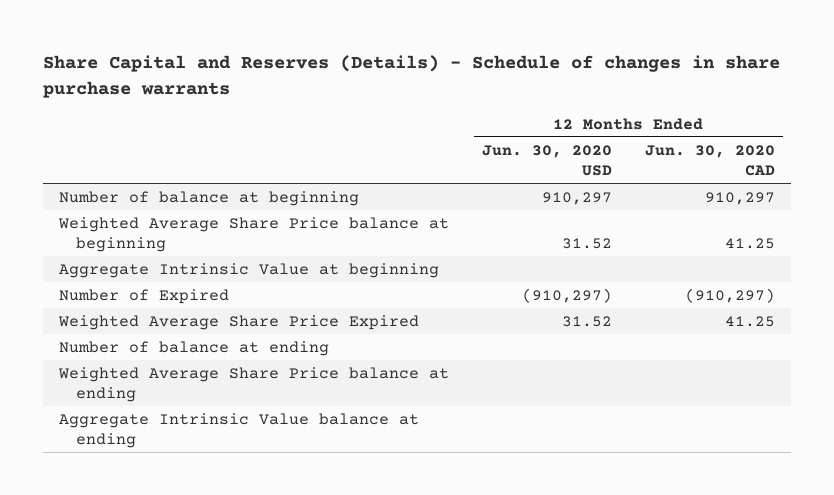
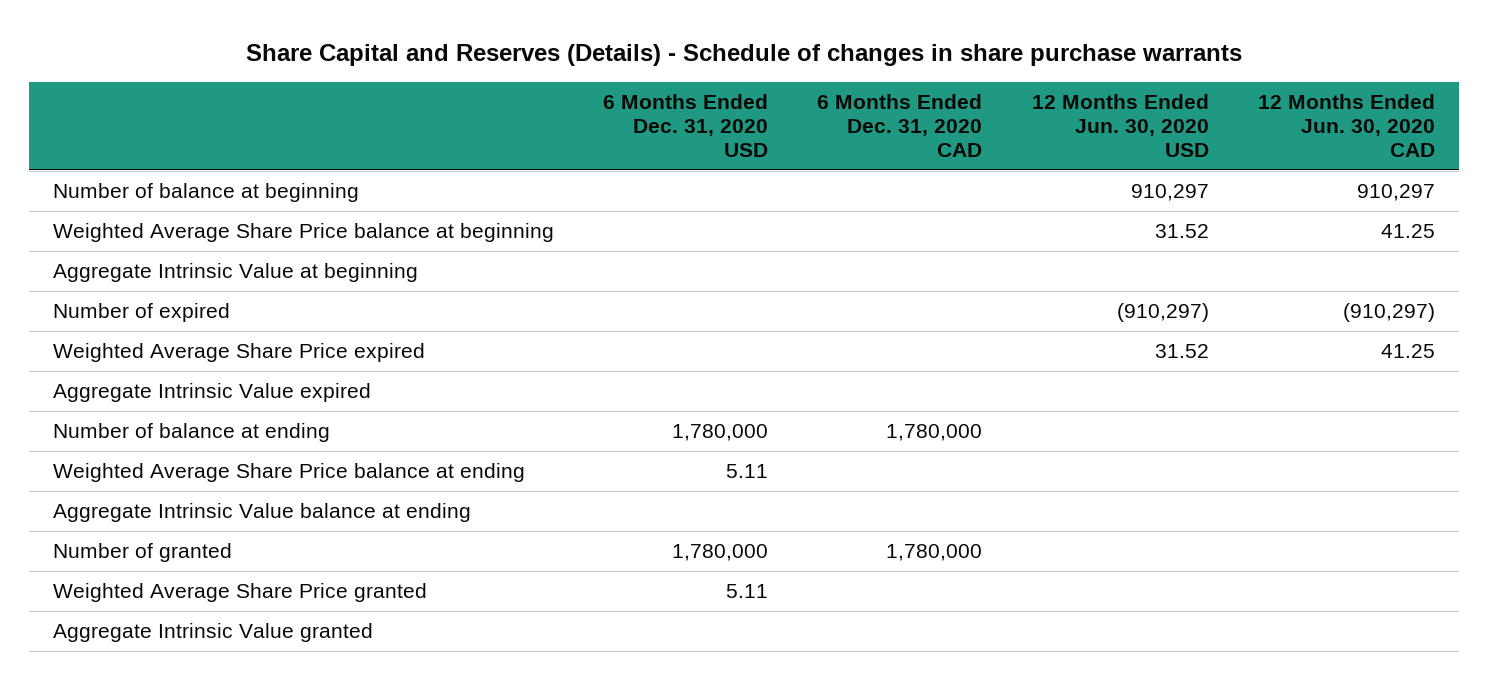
- | 12 Months Ended Jun. 30, 2020 USD | 12 Months Ended Jun. 30, 2020 CAD
+ | 6 Months Ended Dec. 31, 2020 USD | 6 Months Ended Dec. 31, 2020 CAD | 12 Months Ended Jun. 30, 2020 USD | 12 Months Ended Jun. 30, 2020 CAD
- Number of Expired | (910,297) | (910,297)
- Weighted Average Share Price Expired | 31.52 | 41.25
+ Number of expired | | | (910,297) | (910,297)
+ Weighted Average Share Price expired | | | 31.52 | 41.25
+ Aggregate Intrinsic Value expired
+ Number of granted | 1,780,000 | 1,780,000 | |
+ Weighted Average Share Price granted | 5.11 | | |
+ Aggregate Intrinsic Value granted

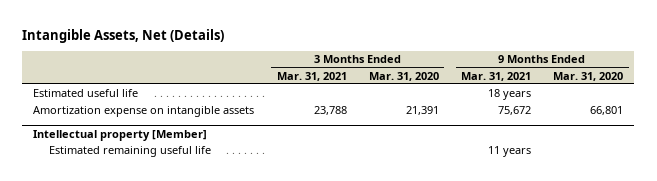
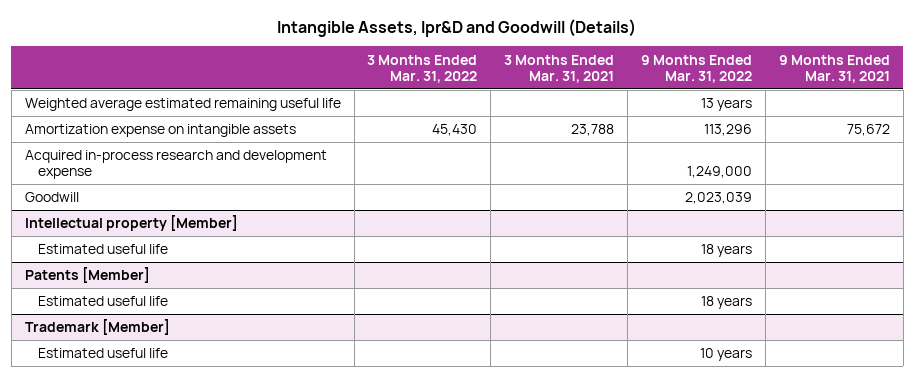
- Intangible Assets, Net (Details)
+ Intangible Assets, Ipr&D and Goodwill (Details)
- | 3 Months Ended Mar. 31, 2021 | 3 Months Ended Mar. 31, 2020 | 9 Months Ended Mar. 31, 2021 | 9 Months Ended Mar. 31, 2020
+ | 3 Months Ended Mar. 31, 2022 | 3 Months Ended Mar. 31, 2021 | 9 Months Ended Mar. 31, 2022 | 9 Months Ended Mar. 31, 2021
- Estimated useful life | | | 18 years |
+ Weighted average estimated remaining useful life | | | 13 years |
+ Acquired in-process research and development expense | | | 1,249,000 |
+ Goodwill | | | 2,023,039 |
@ Intellectual property [Member]
- Estimated remaining useful life | | | 11 years |
+ Estimated useful life | | | 18 years |
+ Patents [Member]
+ Estimated useful life | | | 18 years |
+ Trademark [Member]
+ Estimated useful life | | | 10 years |

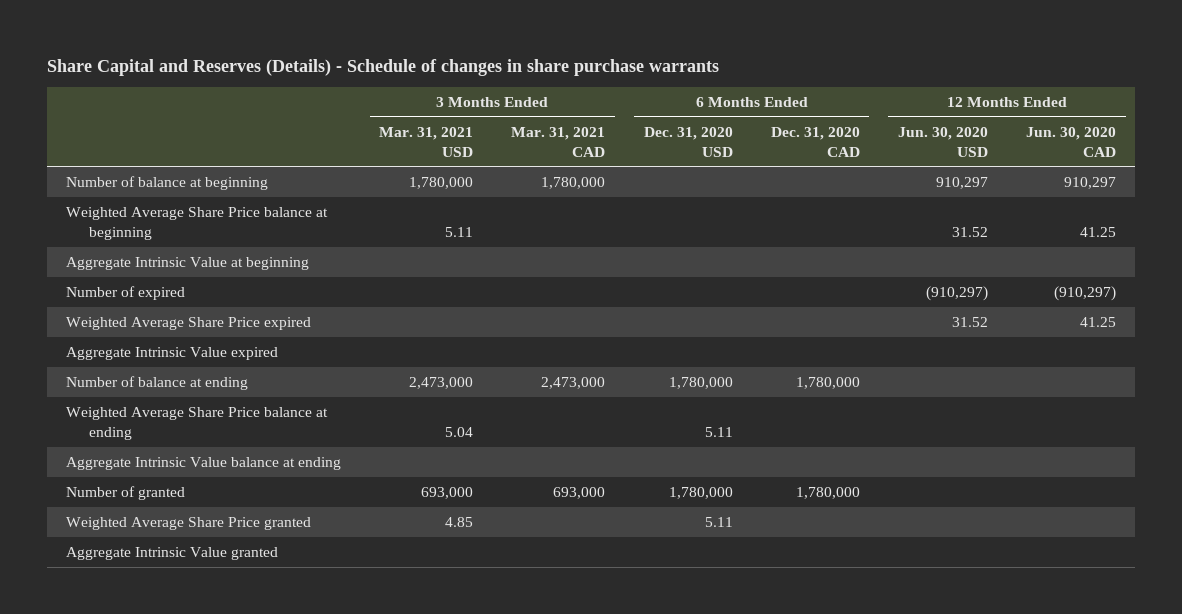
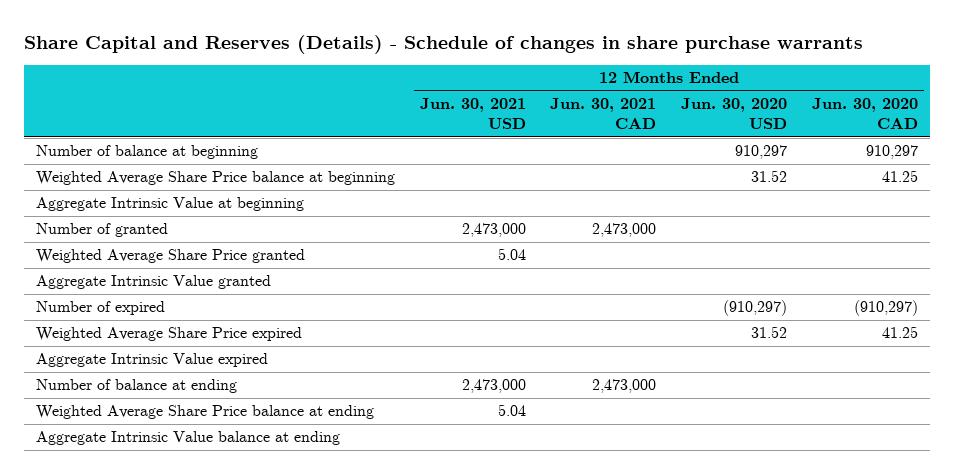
- | 3 Months Ended Mar. 31, 2021 USD | 3 Months Ended Mar. 31, 2021 CAD | 6 Months Ended Dec. 31, 2020 USD | 6 Months Ended Dec. 31, 2020 CAD | 12 Months Ended Jun. 30, 2020 USD | 12 Months Ended Jun. 30, 2020 CAD
+ | 12 Months Ended Jun. 30, 2021 USD | 12 Months Ended Jun. 30, 2021 CAD | 12 Months Ended Jun. 30, 2020 USD | 12 Months Ended Jun. 30, 2020 CAD
moved up: Number of granted | 2,473,000 | 2,473,000 | |
moved up: Weighted Average Share Price granted | 5.04 | | |
moved up: Aggregate Intrinsic Value granted

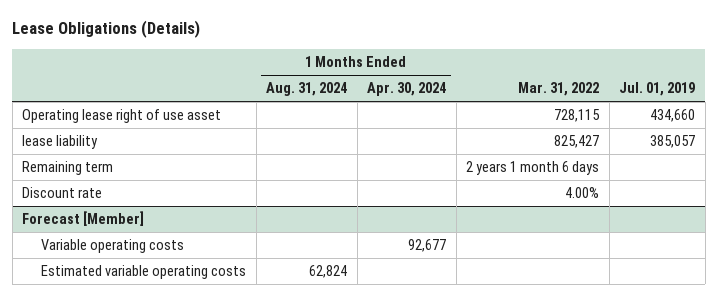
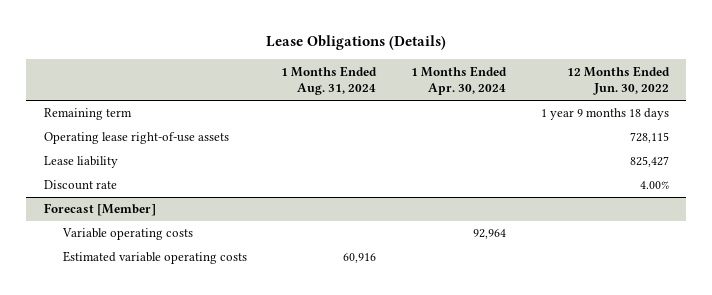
- | 1 Months Ended Aug. 31, 2024 | 1 Months Ended Apr. 30, 2024 | Mar. 31, 2022 | Jul. 01, 2019
+ | 1 Months Ended Aug. 31, 2024 | 1 Months Ended Apr. 30, 2024 | 12 Months Ended Jun. 30, 2022
- Operating lease right of use asset | | | 728,115 | 434,660
- lease liability | | | 825,427 | 385,057
+ Operating lease right-of-use assets | | | 728,115
+ Lease liability | | | 825,427
@ Forecast [Member]
- Variable operating costs | | 92,677 | |
- Estimated variable operating costs | 62,824 | | |
+ Variable operating costs | | 92,964 |
+ Estimated variable operating costs | 60,916 | |

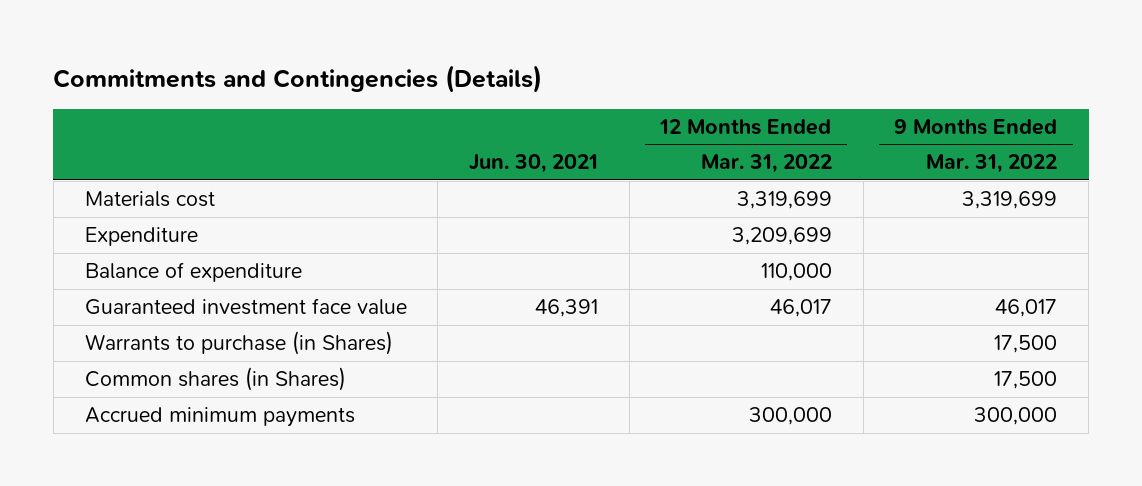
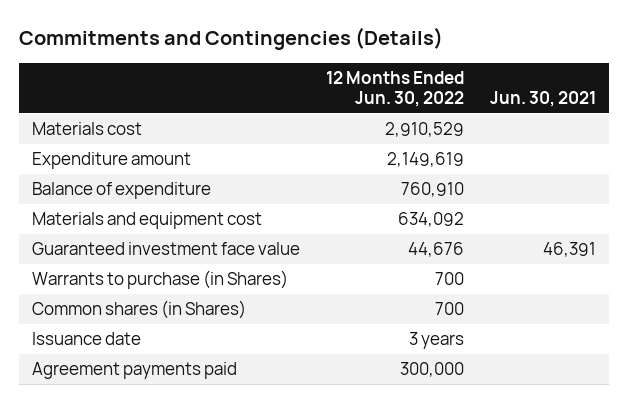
- | Jun. 30, 2021 | 12 Months Ended Mar. 31, 2022 | 9 Months Ended Mar. 31, 2022
+ | 12 Months Ended Jun. 30, 2022 | Jun. 30, 2021
- Expenditure | | 3,209,699 |
+ Expenditure amount | 2,149,619 |
+ Materials and equipment cost | 634,092 |
- Accrued minimum payments | | 300,000 | 300,000
+ Issuance date | 3 years |
+ Agreement payments paid | 300,000 |

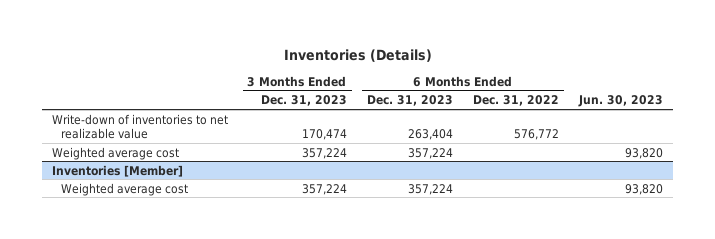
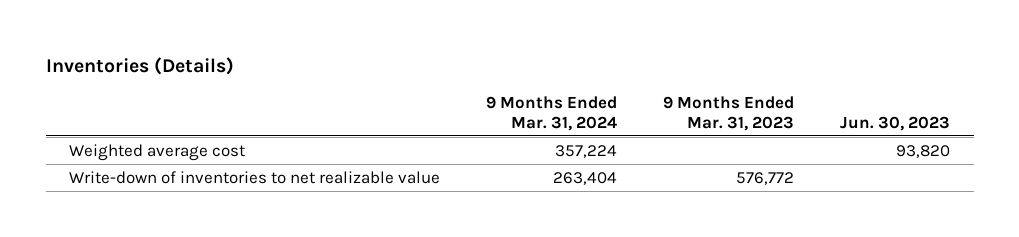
- | 3 Months Ended Dec. 31, 2023 | 6 Months Ended Dec. 31, 2023 | 6 Months Ended Dec. 31, 2022 | Jun. 30, 2023
+ | 9 Months Ended Mar. 31, 2024 | 9 Months Ended Mar. 31, 2023 | Jun. 30, 2023
- Inventories [Member]
- Weighted average cost | 357,224 | 357,224 | | 93,820
moved down: Write-down of inventories to net realizable value | 263,404 | 576,772 |

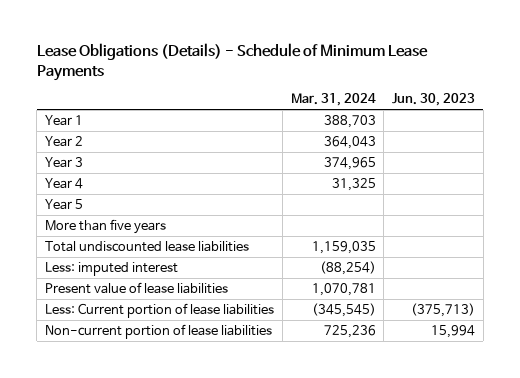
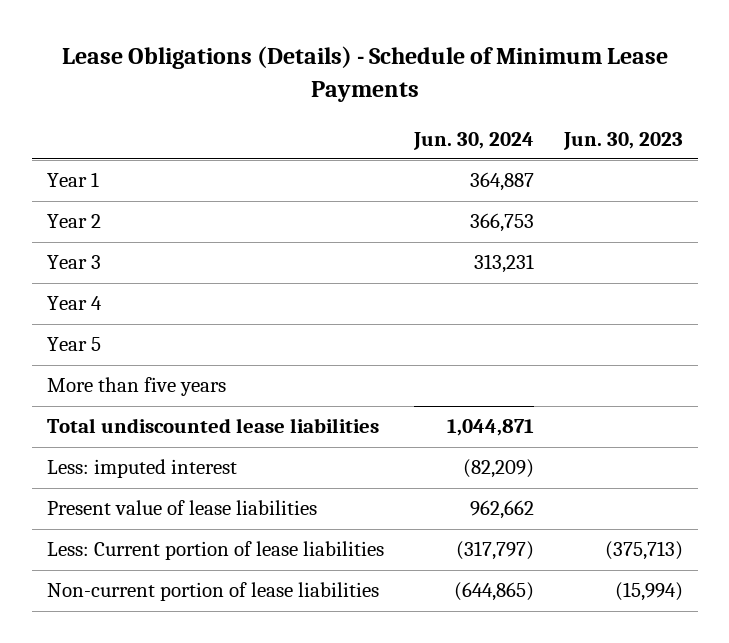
- | Mar. 31, 2024 | Jun. 30, 2023
+ | Jun. 30, 2024 | Jun. 30, 2023
- Non-current portion of lease liabilities | 725,236 | 15,994
+ Non-current portion of lease liabilities | (644,865) | (15,994)

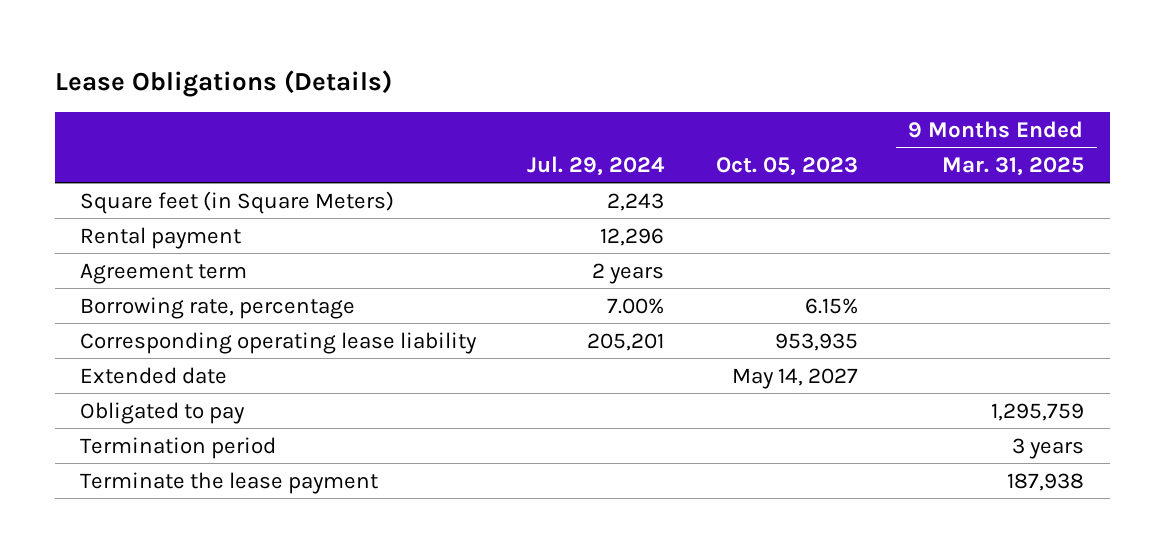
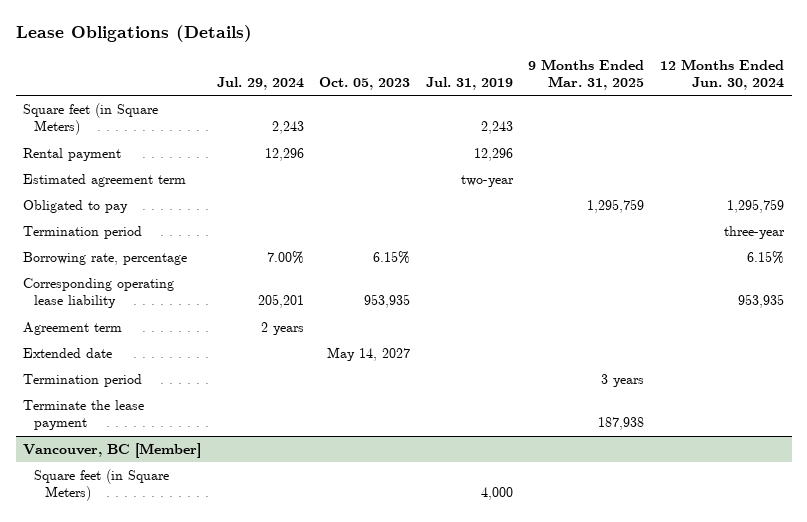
- | Jul. 29, 2024 | Oct. 05, 2023 | 9 Months Ended Mar. 31, 2025
+ | Jul. 29, 2024 | Oct. 05, 2023 | Jul. 31, 2019 | 9 Months Ended Mar. 31, 2025 | 12 Months Ended Jun. 30, 2024
+ Estimated agreement term | | | two-year | |
moved up: Obligated to pay | | | | 1,295,759 | 1,295,759
+ Termination period | | | | | three-year
moved down: Agreement term | 2 years | | | |
+ Vancouver, BC [Member]
+ Square feet (in Square Meters) | | | 4,000 | |

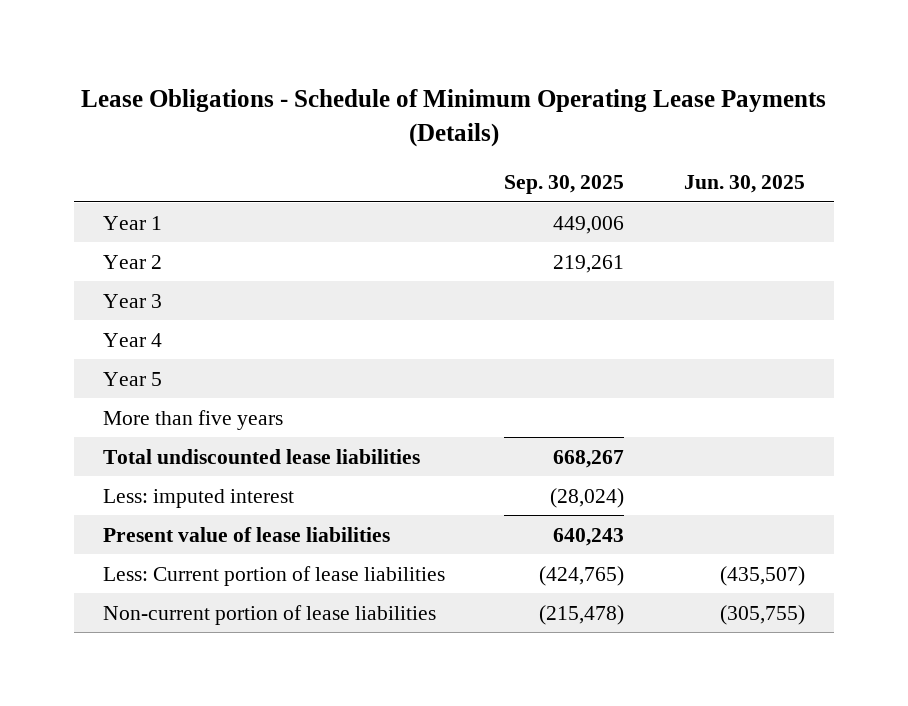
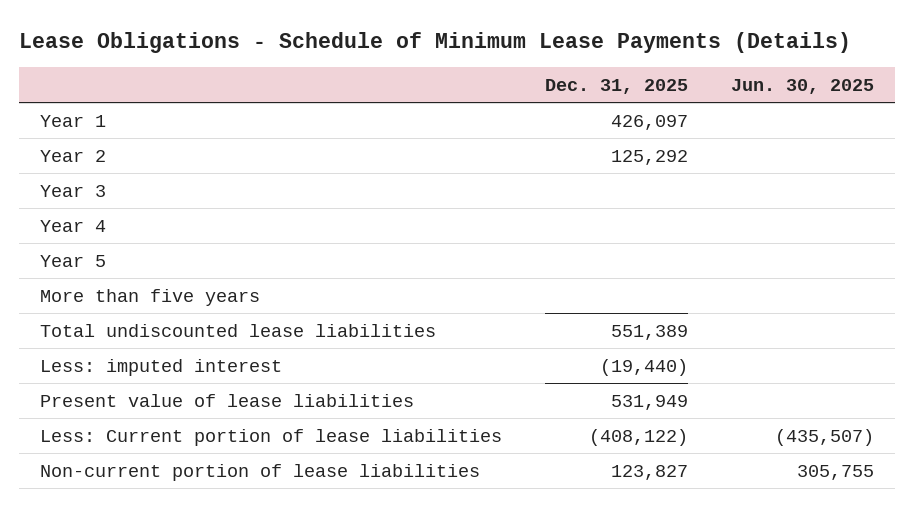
- Lease Obligations - Schedule of Minimum Operating Lease Payments (Details)
+ Lease Obligations - Schedule of Minimum Lease Payments (Details)
- | Sep. 30, 2025 | Jun. 30, 2025
+ | Dec. 31, 2025 | Jun. 30, 2025
- Non-current portion of lease liabilities | (215,478) | (305,755)
+ Non-current portion of lease liabilities | 123,827 | 305,755

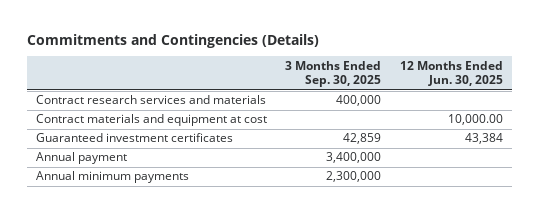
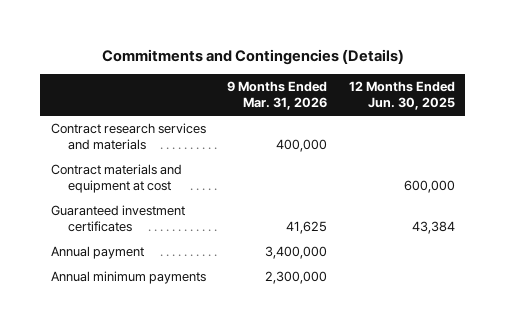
- | 3 Months Ended Sep. 30, 2025 | 12 Months Ended Jun. 30, 2025
+ | 9 Months Ended Mar. 31, 2026 | 12 Months Ended Jun. 30, 2025
- Contract materials and equipment at cost | | 10,000.00
+ Contract materials and equipment at cost | | 600,000

